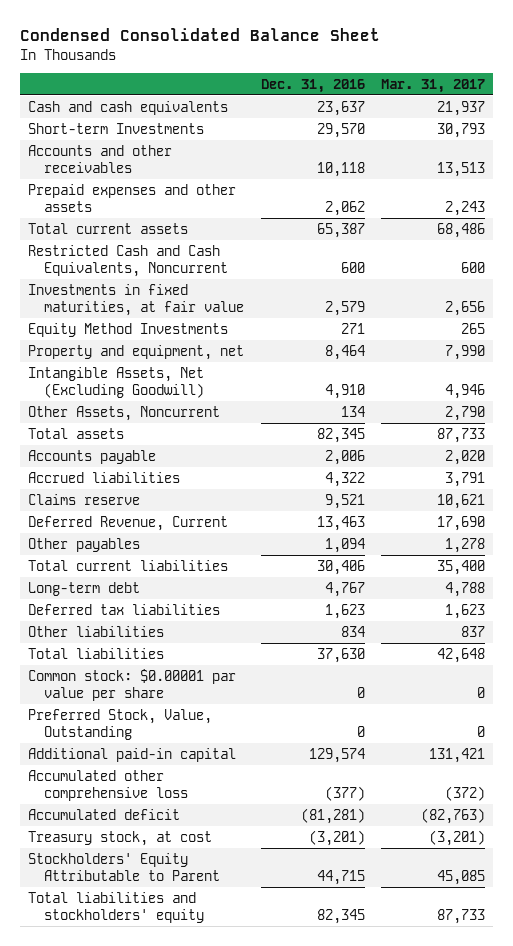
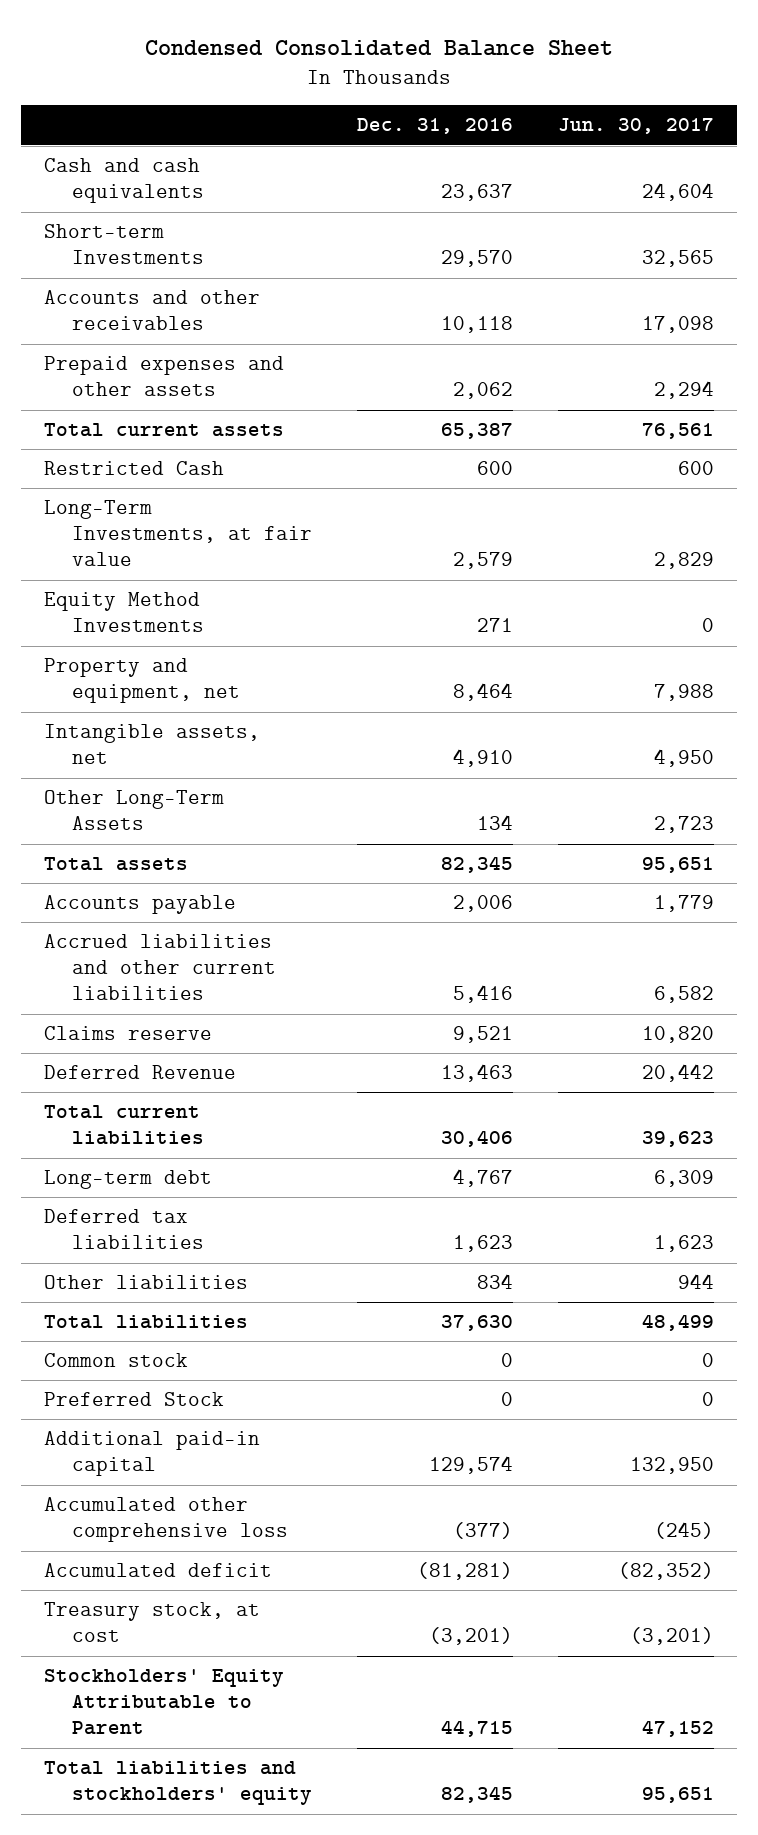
- | Dec. 31, 2016 | Mar. 31, 2017
+ | Dec. 31, 2016 | Jun. 30, 2017
- Restricted Cash and Cash Equivalents, Noncurrent | 600 | 600
- Investments in fixed maturities, at fair value | 2,579 | 2,656
+ Restricted Cash | 600 | 600
+ Long-Term Investments, at fair value | 2,579 | 2,829
- Intangible Assets, Net (Excluding Goodwill) | 4,910 | 4,946
- Other Assets, Noncurrent | 134 | 2,790
+ Intangible assets, net | 4,910 | 4,950
+ Other Long-Term Assets | 134 | 2,723
- Accrued liabilities | 4,322 | 3,791
+ Accrued liabilities and other current liabilities | 5,416 | 6,582
- Deferred Revenue, Current | 13,463 | 17,690
- Other payables | 1,094 | 1,278
+ Deferred Revenue | 13,463 | 20,442
- Common stock: $0.00001 par value per share | 0 | 0
- Preferred Stock, Value, Outstanding | 0 | 0
+ Common stock | 0 | 0
+ Preferred Stock | 0 | 0

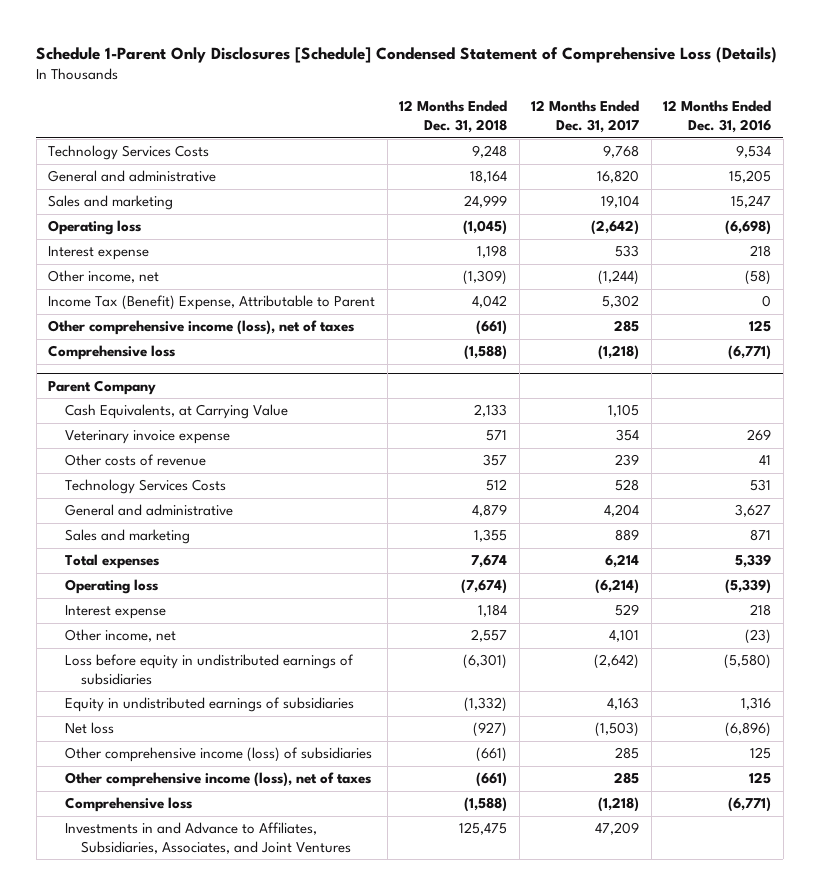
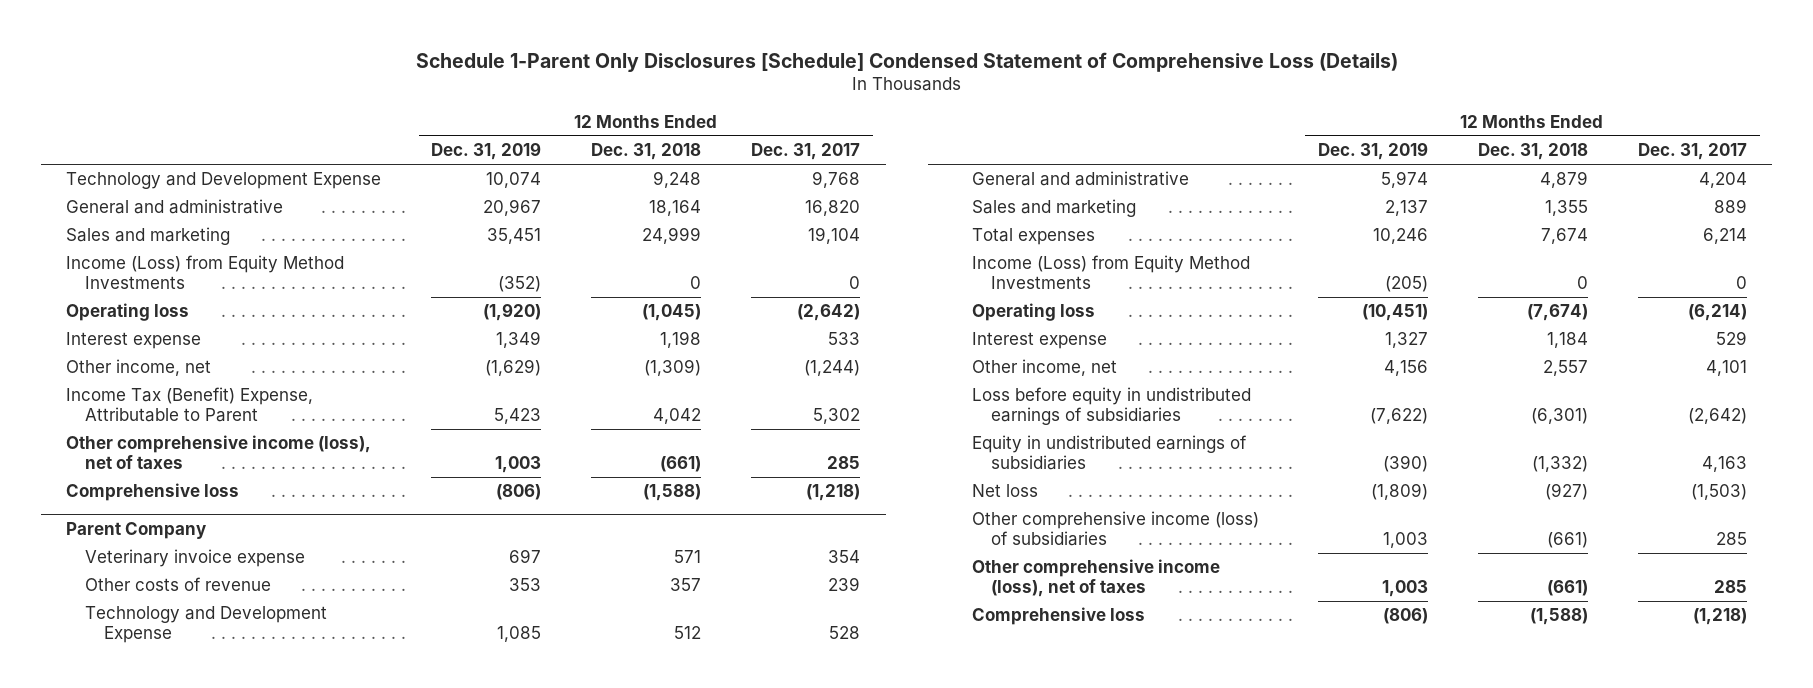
- | 12 Months Ended Dec. 31, 2018 | 12 Months Ended Dec. 31, 2017 | 12 Months Ended Dec. 31, 2016
+ | 12 Months Ended Dec. 31, 2019 | 12 Months Ended Dec. 31, 2018 | 12 Months Ended Dec. 31, 2017
- Technology Services Costs | 9,248 | 9,768 | 9,534
+ Technology and Development Expense | 10,074 | 9,248 | 9,768
+ Income (Loss) from Equity Method Investments | (352) | 0 | 0
@ Parent Company
- Cash Equivalents, at Carrying Value | 2,133 | 1,105 |
- Technology Services Costs | 512 | 528 | 531
+ Technology and Development Expense | 1,085 | 512 | 528
+ Income (Loss) from Equity Method Investments | (205) | 0 | 0
- Investments in and Advance to Affiliates, Subsidiaries, Associates, and Joint Ventures | 125,475 | 47,209 |

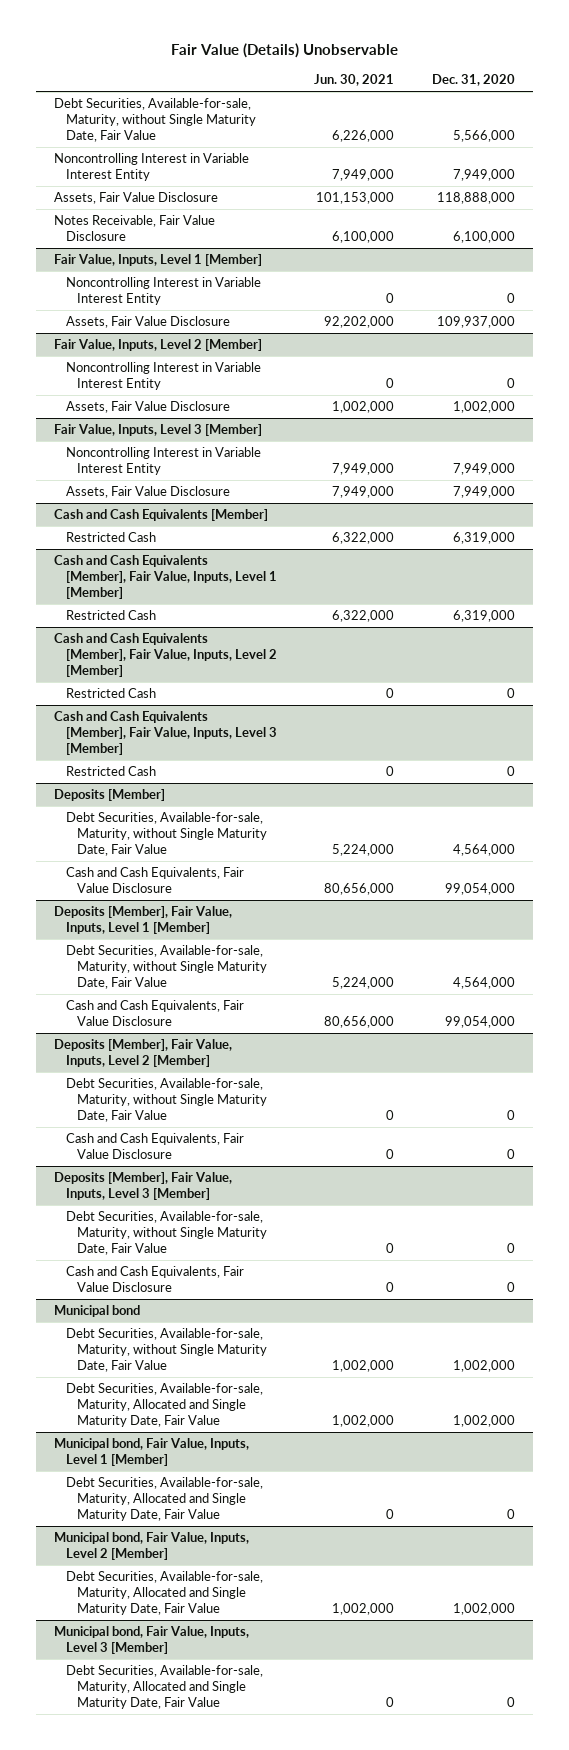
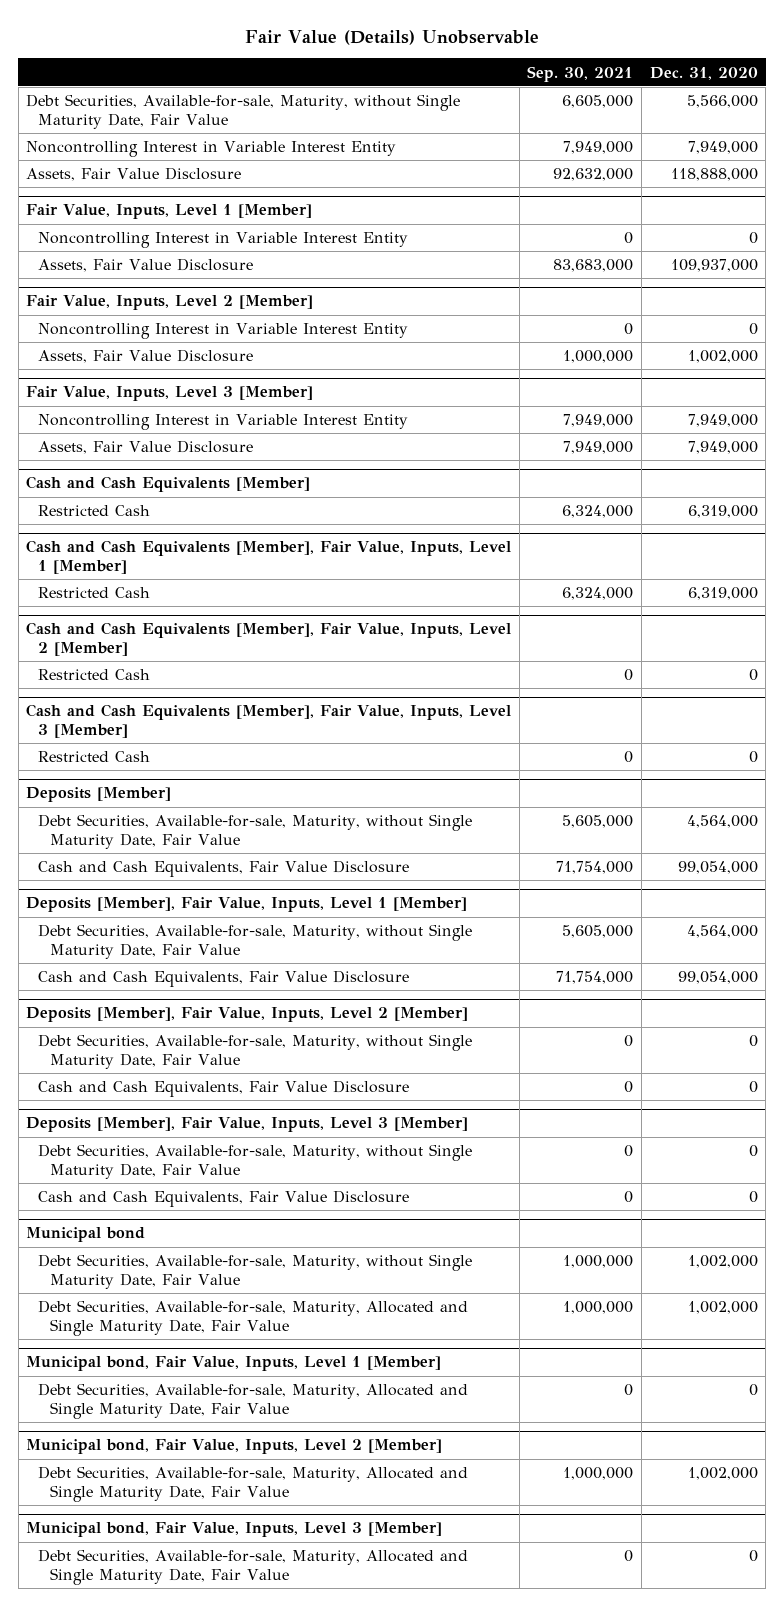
- | Jun. 30, 2021 | Dec. 31, 2020
+ | Sep. 30, 2021 | Dec. 31, 2020
- Notes Receivable, Fair Value Disclosure | 6,100,000 | 6,100,000

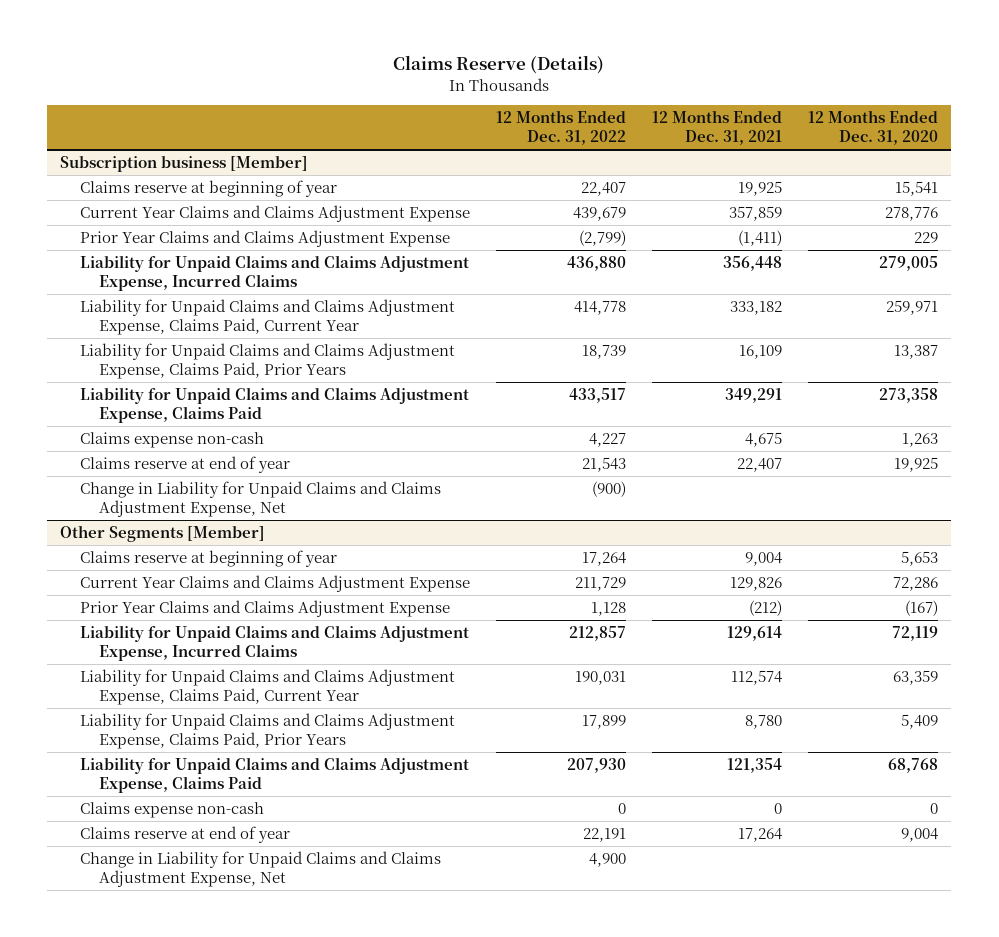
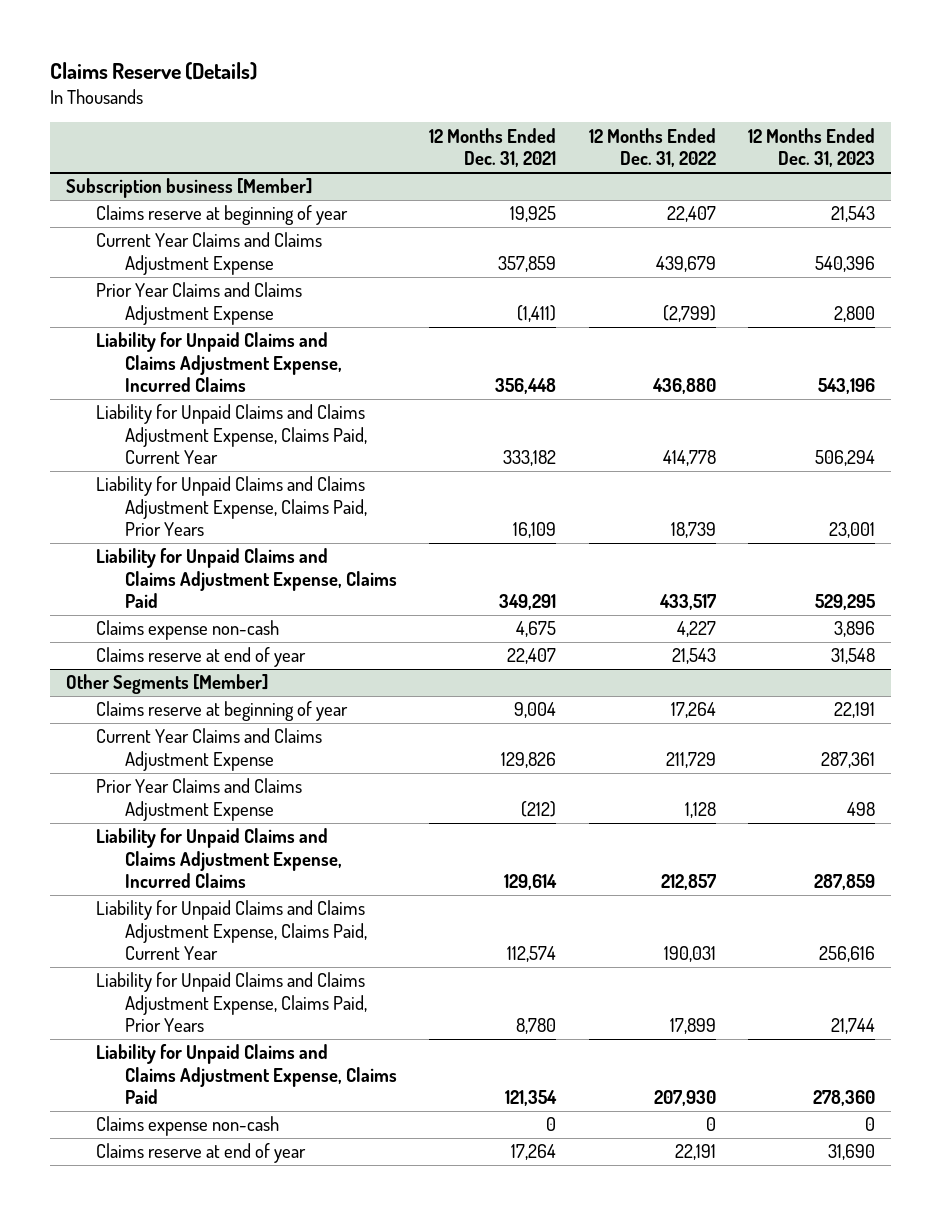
- | 12 Months Ended Dec. 31, 2022 | 12 Months Ended Dec. 31, 2021 | 12 Months Ended Dec. 31, 2020
+ | 12 Months Ended Dec. 31, 2021 | 12 Months Ended Dec. 31, 2022 | 12 Months Ended Dec. 31, 2023
@ Subscription business [Member]
- Change in Liability for Unpaid Claims and Claims Adjustment Expense, Net | (900) | |
@ Other Segments [Member]
- Change in Liability for Unpaid Claims and Claims Adjustment Expense, Net | 4,900 | |

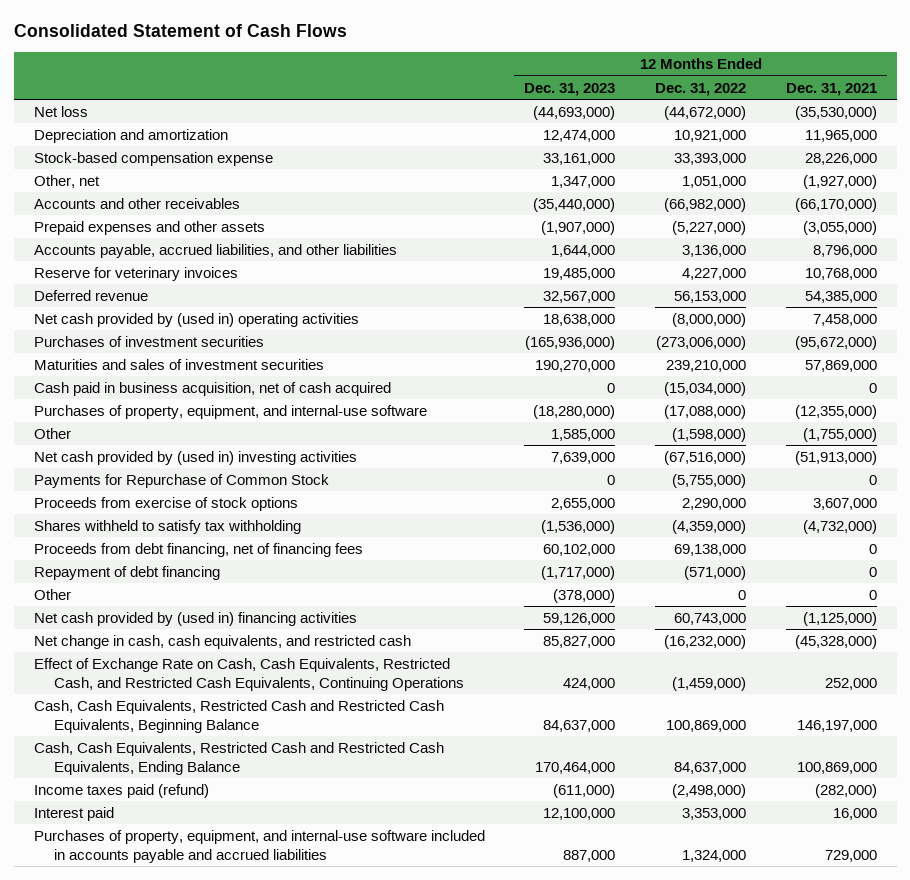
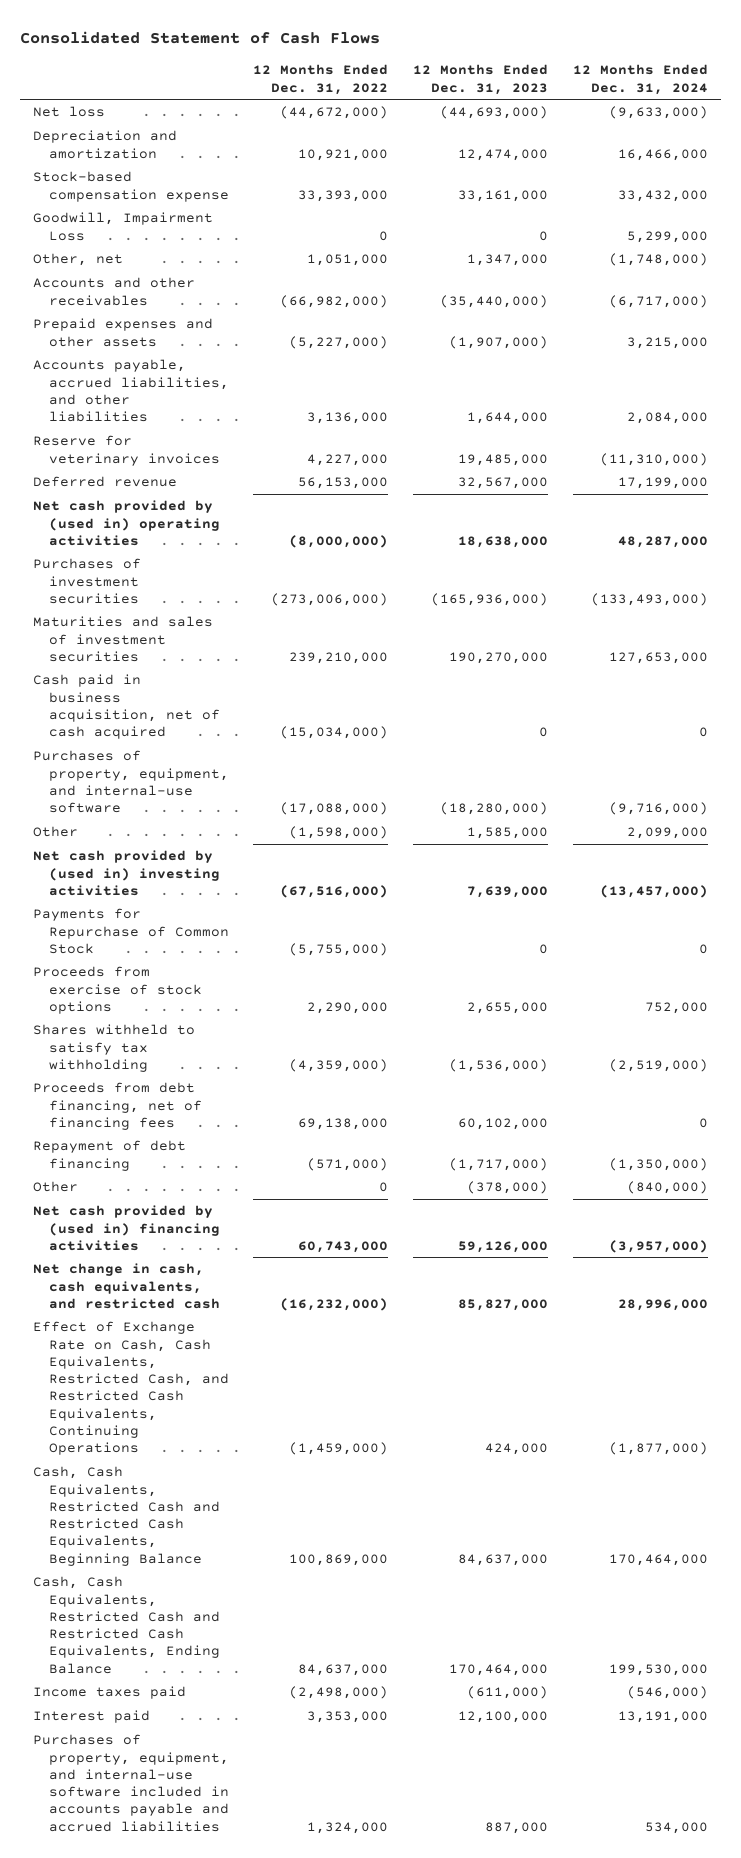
- | 12 Months Ended Dec. 31, 2023 | 12 Months Ended Dec. 31, 2022 | 12 Months Ended Dec. 31, 2021
+ | 12 Months Ended Dec. 31, 2022 | 12 Months Ended Dec. 31, 2023 | 12 Months Ended Dec. 31, 2024
+ Goodwill, Impairment Loss | 0 | 0 | 5,299,000
- Income taxes paid (refund) | (611,000) | (2,498,000) | (282,000)
+ Income taxes paid | (2,498,000) | (611,000) | (546,000)

